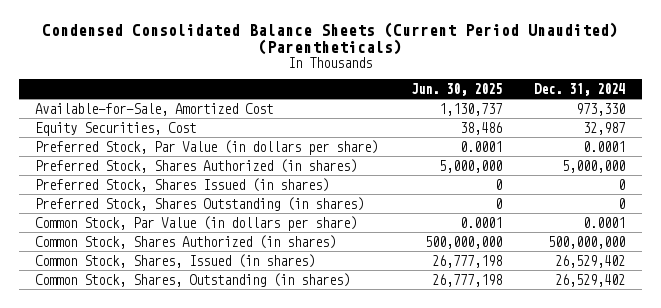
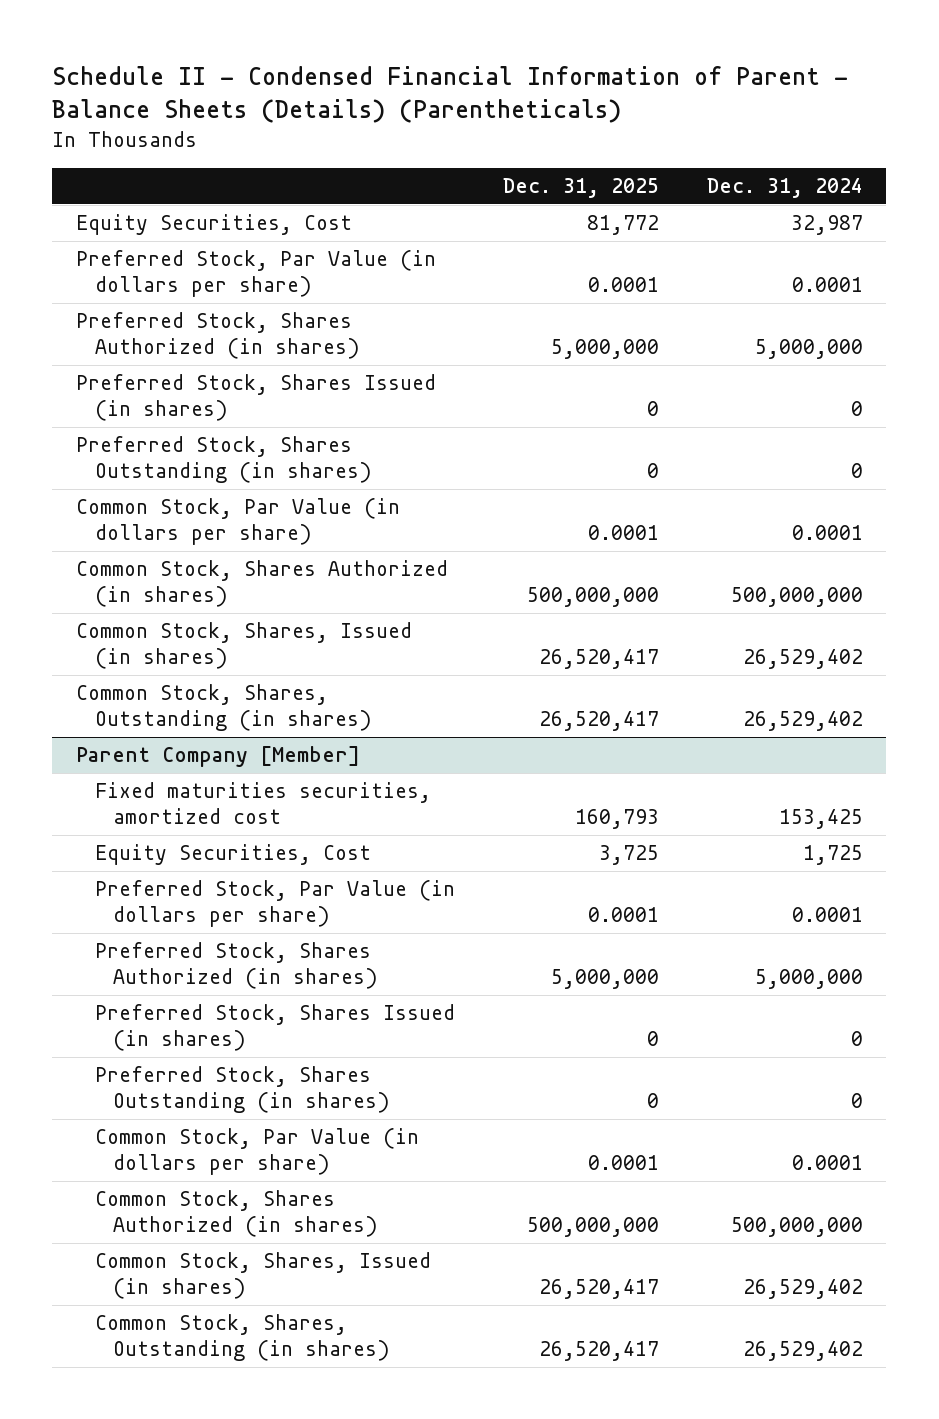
- Condensed Consolidated Balance Sheets (Current Period Unaudited) (Parentheticals)
+ Schedule II - Condensed Financial Information of Parent - Balance Sheets (Details) (Parentheticals)
- | Jun. 30, 2025 | Dec. 31, 2024
+ | Dec. 31, 2025 | Dec. 31, 2024
- Available-for-Sale, Amortized Cost | 1,130,737 | 973,330
+ Parent Company [Member]
+ Fixed maturities securities, amortized cost | 160,793 | 153,425
+ Equity Securities, Cost | 3,725 | 1,725
+ Preferred Stock, Par Value (in dollars per share) | 0.0001 | 0.0001
+ Preferred Stock, Shares Authorized (in shares) | 5,000,000 | 5,000,000
+ Preferred Stock, Shares Issued (in shares) | 0 | 0
+ Preferred Stock, Shares Outstanding (in shares) | 0 | 0
+ Common Stock, Par Value (in dollars per share) | 0.0001 | 0.0001
+ Common Stock, Shares Authorized (in shares) | 500,000,000 | 500,000,000
+ Common Stock, Shares, Issued (in shares) | 26,520,417 | 26,529,402
+ Common Stock, Shares, Outstanding (in shares) | 26,520,417 | 26,529,402

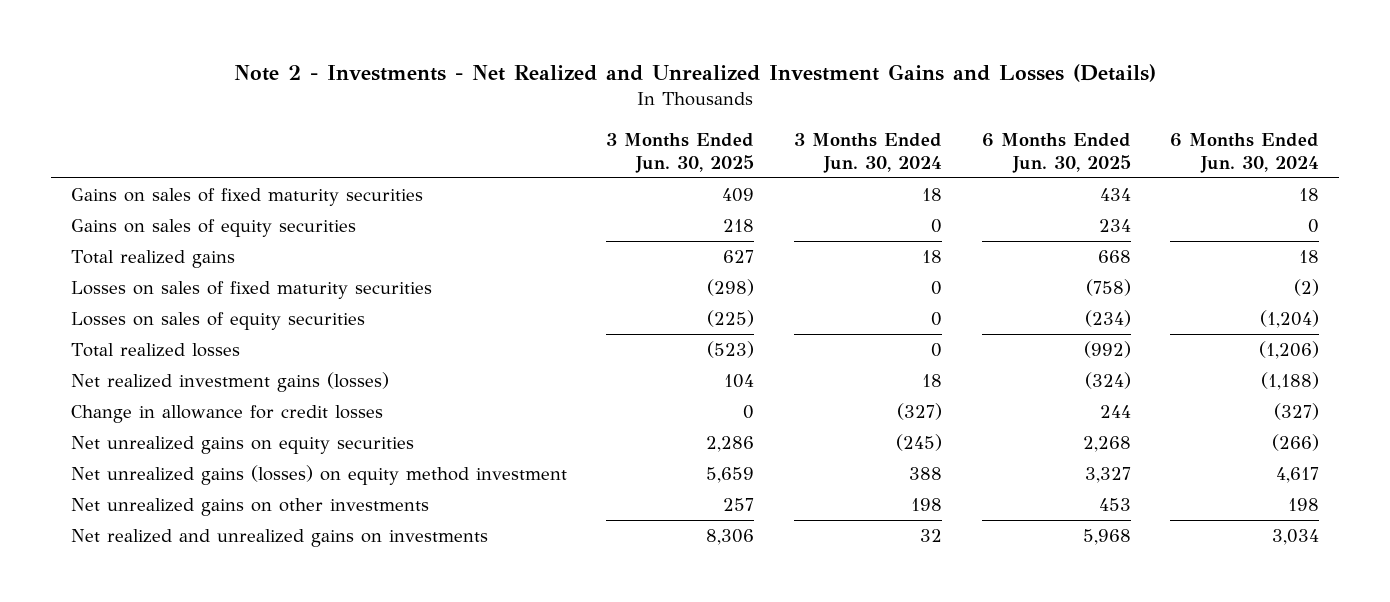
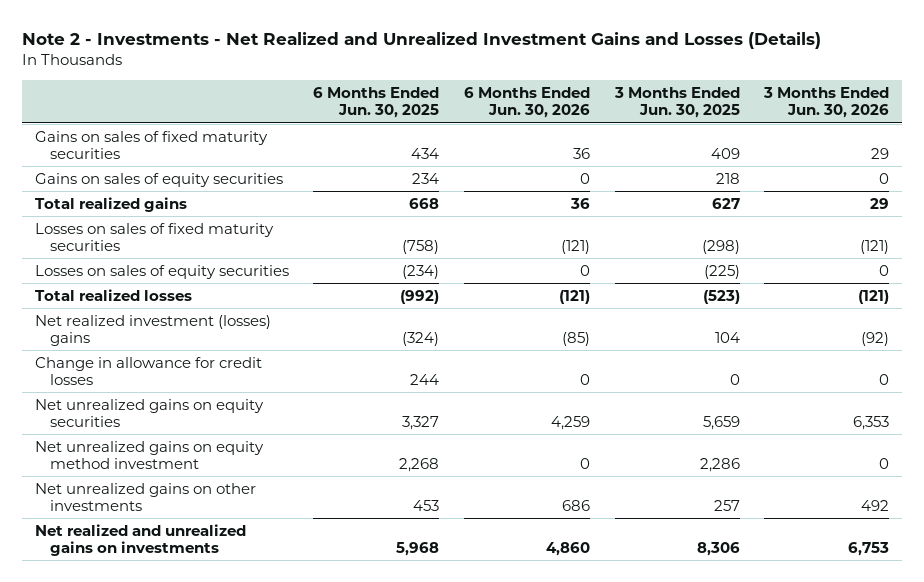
- | 3 Months Ended Jun. 30, 2025 | 3 Months Ended Jun. 30, 2024 | 6 Months Ended Jun. 30, 2025 | 6 Months Ended Jun. 30, 2024
+ | 6 Months Ended Jun. 30, 2025 | 6 Months Ended Jun. 30, 2026 | 3 Months Ended Jun. 30, 2025 | 3 Months Ended Jun. 30, 2026
- Net realized investment gains (losses) | 104 | 18 | (324) | (1,188)
+ Net realized investment (losses) gains | (324) | (85) | 104 | (92)
- Net unrealized gains on equity securities | 2,286 | (245) | 2,268 | (266)
- Net unrealized gains (losses) on equity method investment | 5,659 | 388 | 3,327 | 4,617
+ Net unrealized gains on equity securities | 3,327 | 4,259 | 5,659 | 6,353
+ Net unrealized gains on equity method investment | 2,268 | 0 | 2,286 | 0

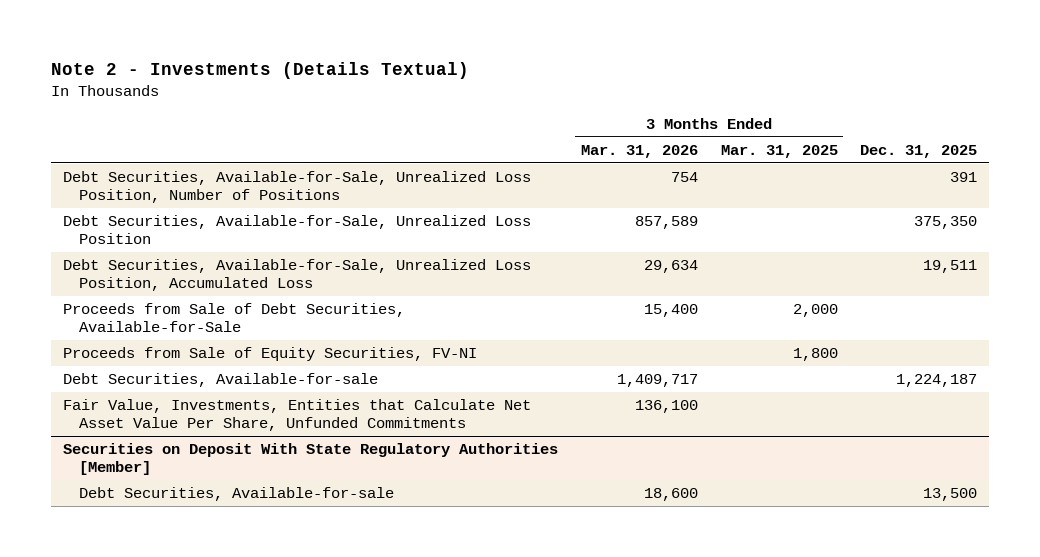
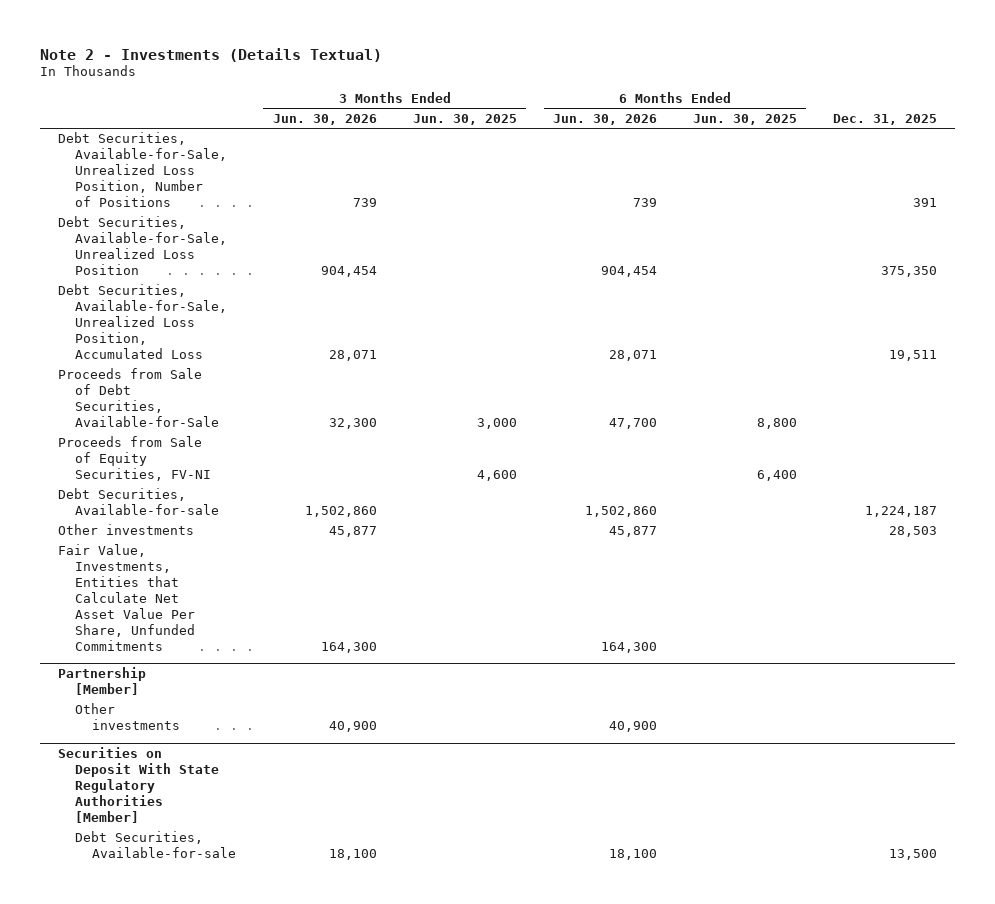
- | 3 Months Ended Mar. 31, 2026 | 3 Months Ended Mar. 31, 2025 | Dec. 31, 2025
+ | 3 Months Ended Jun. 30, 2026 | 3 Months Ended Jun. 30, 2025 | 6 Months Ended Jun. 30, 2026 | 6 Months Ended Jun. 30, 2025 | Dec. 31, 2025
+ Other investments | 45,877 | | 45,877 | | 28,503
+ Partnership [Member]
+ Other investments | 40,900 | | 40,900 | |

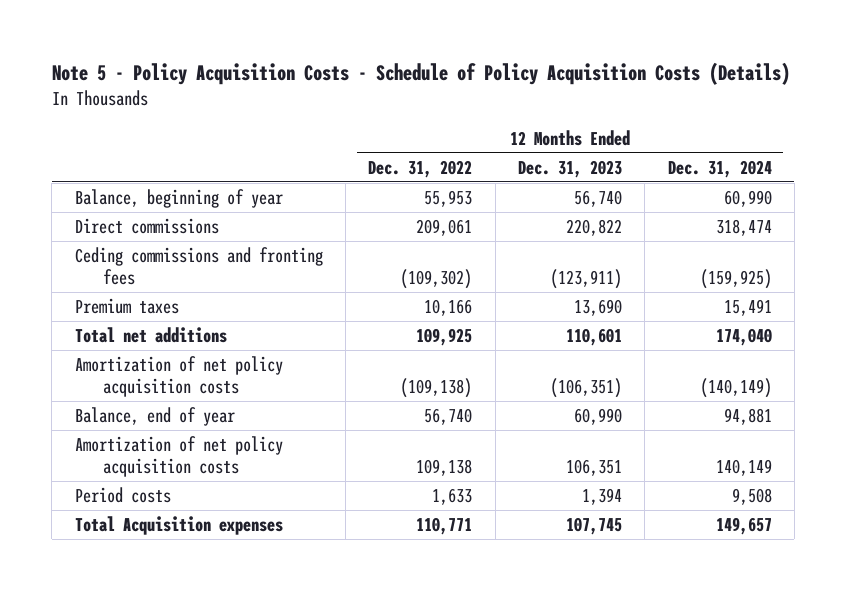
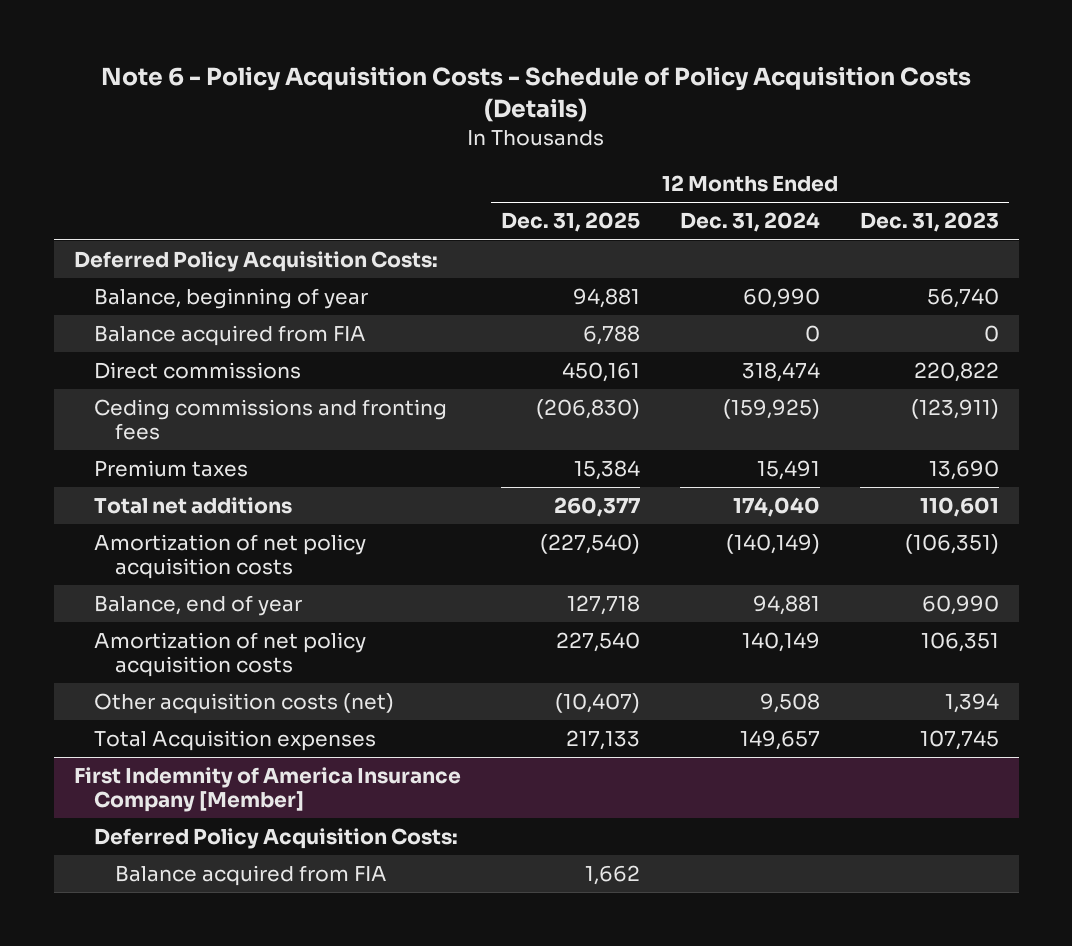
- Note 5 - Policy Acquisition Costs - Schedule of Policy Acquisition Costs (Details)
+ Note 6 - Policy Acquisition Costs - Schedule of Policy Acquisition Costs (Details)
- | 12 Months Ended Dec. 31, 2022 | 12 Months Ended Dec. 31, 2023 | 12 Months Ended Dec. 31, 2024
+ | 12 Months Ended Dec. 31, 2025 | 12 Months Ended Dec. 31, 2024 | 12 Months Ended Dec. 31, 2023
+ Deferred Policy Acquisition Costs:
+ Balance acquired from FIA | 6,788 | 0 | 0
- Period costs | 1,633 | 1,394 | 9,508
+ Other acquisition costs (net) | (10,407) | 9,508 | 1,394
+ First Indemnity of America Insurance Company [Member]
+ Deferred Policy Acquisition Costs:
+ Balance acquired from FIA | 1,662 | |

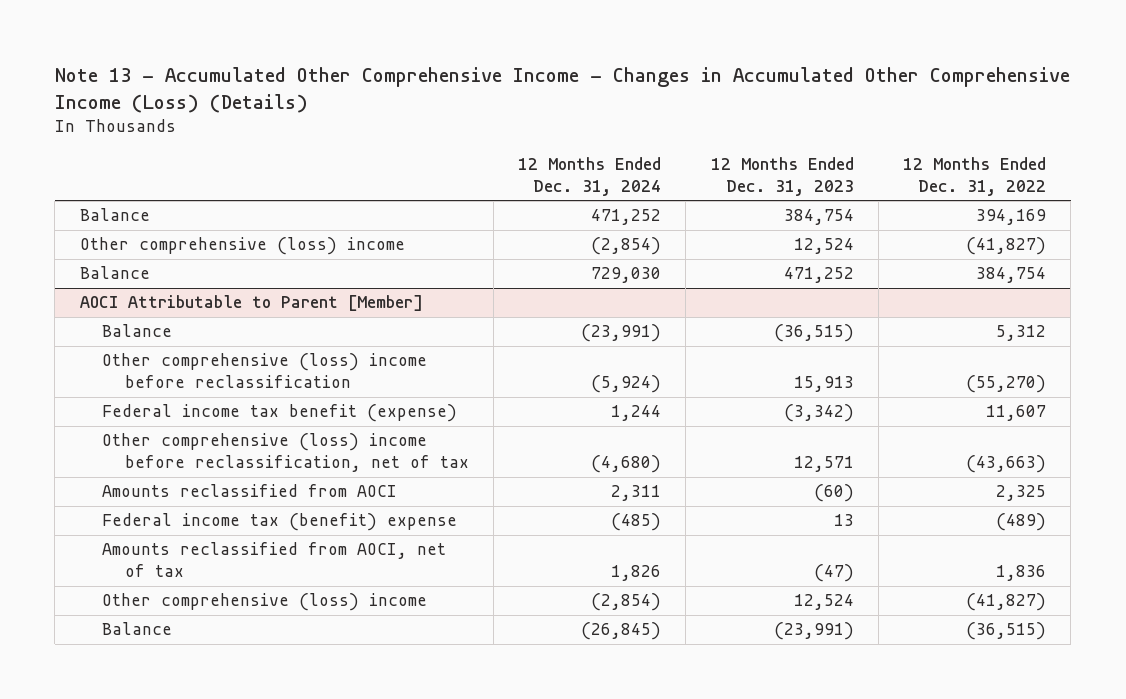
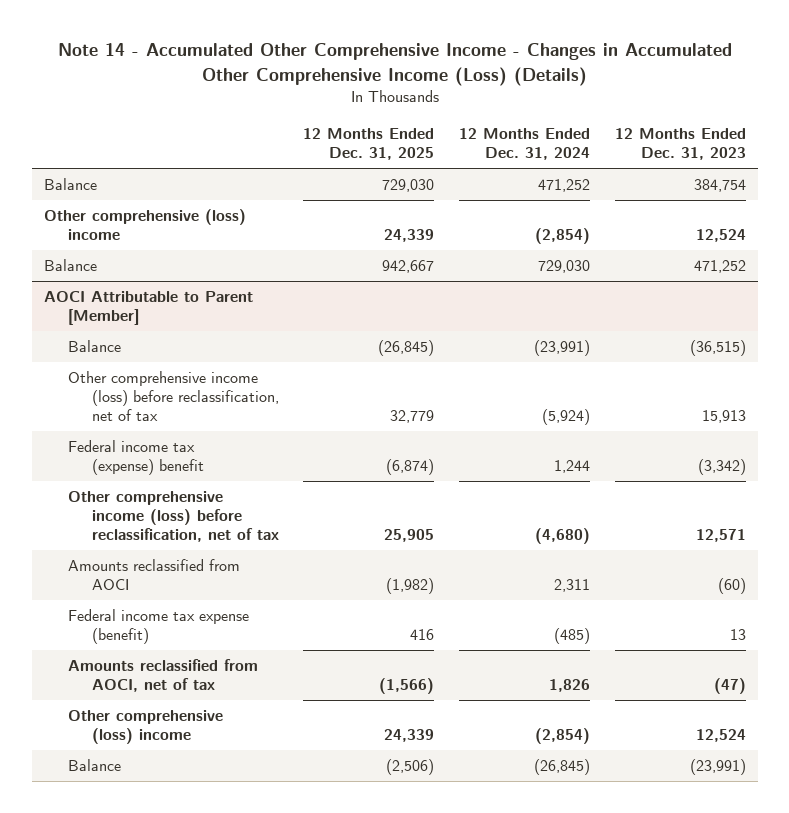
- Note 13 - Accumulated Other Comprehensive Income - Changes in Accumulated Other Comprehensive Income (Loss) (Details)
+ Note 14 - Accumulated Other Comprehensive Income - Changes in Accumulated Other Comprehensive Income (Loss) (Details)
- | 12 Months Ended Dec. 31, 2024 | 12 Months Ended Dec. 31, 2023 | 12 Months Ended Dec. 31, 2022
+ | 12 Months Ended Dec. 31, 2025 | 12 Months Ended Dec. 31, 2024 | 12 Months Ended Dec. 31, 2023
@ AOCI Attributable to Parent [Member]
- Other comprehensive (loss) income before reclassification | (5,924) | 15,913 | (55,270)
- Federal income tax benefit (expense) | 1,244 | (3,342) | 11,607
- Other comprehensive (loss) income before reclassification, net of tax | (4,680) | 12,571 | (43,663)
+ Other comprehensive income (loss) before reclassification, net of tax | 32,779 | (5,924) | 15,913
+ Federal income tax (expense) benefit | (6,874) | 1,244 | (3,342)
+ Other comprehensive income (loss) before reclassification, net of tax | 25,905 | (4,680) | 12,571
- Federal income tax (benefit) expense | (485) | 13 | (489)
+ Federal income tax expense (benefit) | 416 | (485) | 13

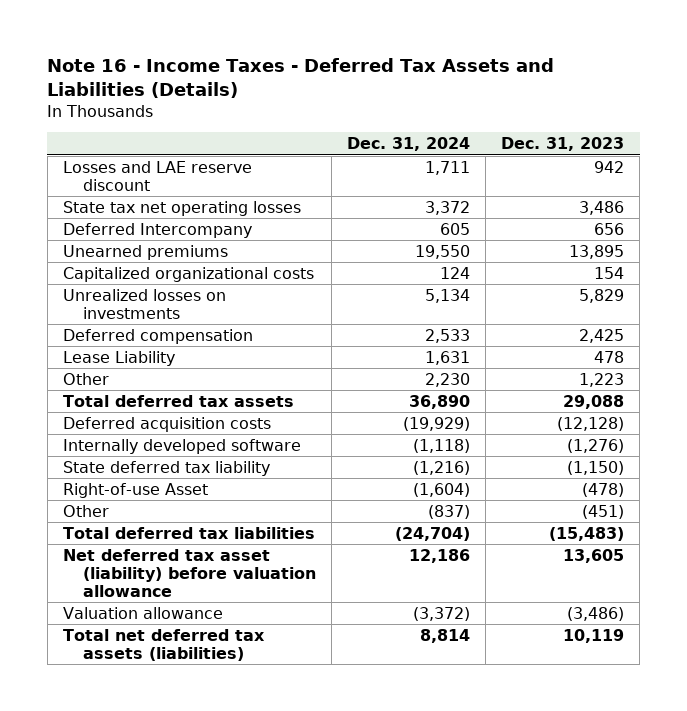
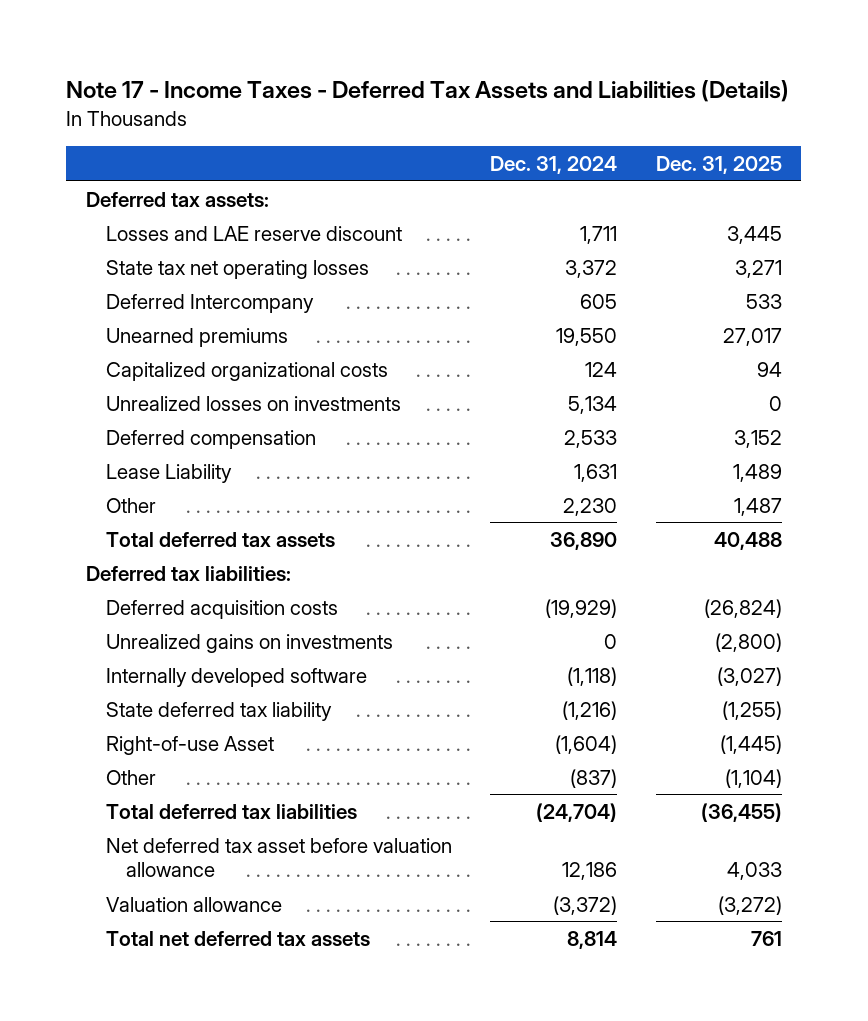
- Note 16 - Income Taxes - Deferred Tax Assets and Liabilities (Details)
+ Note 17 - Income Taxes - Deferred Tax Assets and Liabilities (Details)
- | Dec. 31, 2024 | Dec. 31, 2023
+ | Dec. 31, 2024 | Dec. 31, 2025
+ Deferred tax assets:
+ Deferred tax liabilities:
+ Unrealized gains on investments | 0 | (2,800)
- Net deferred tax asset (liability) before valuation allowance | 12,186 | 13,605
+ Net deferred tax asset before valuation allowance | 12,186 | 4,033
- Total net deferred tax assets (liabilities) | 8,814 | 10,119
+ Total net deferred tax assets | 8,814 | 761

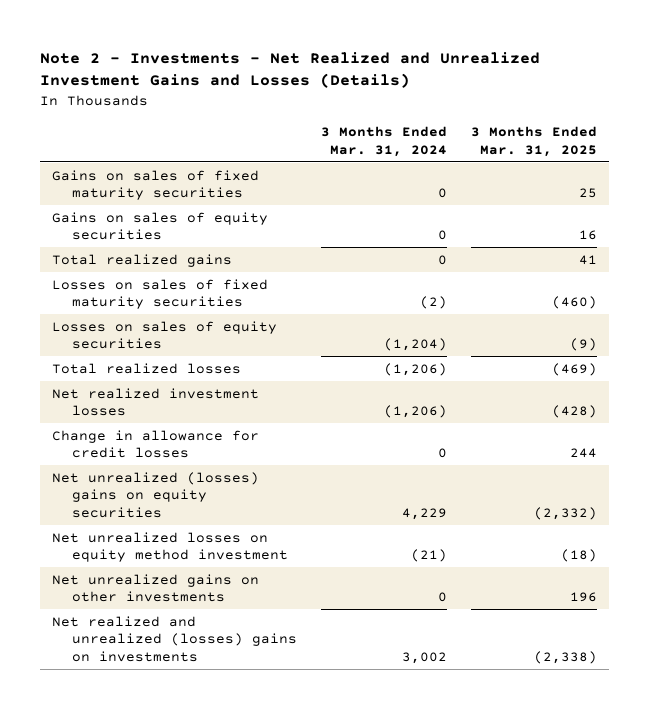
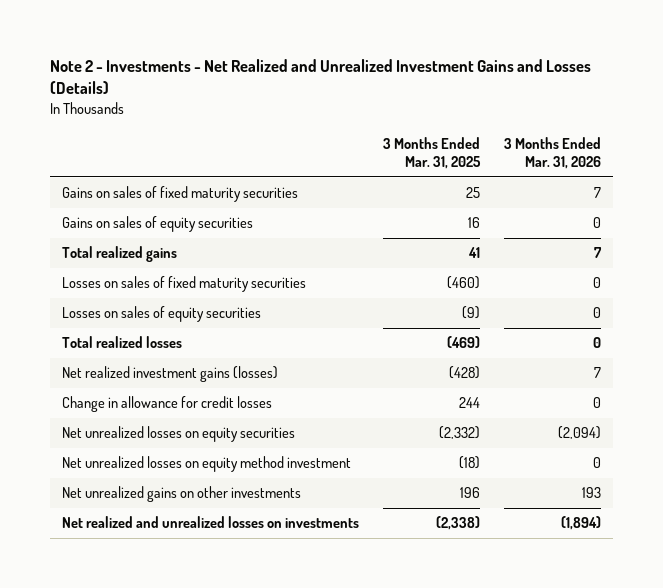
- | 3 Months Ended Mar. 31, 2024 | 3 Months Ended Mar. 31, 2025
+ | 3 Months Ended Mar. 31, 2025 | 3 Months Ended Mar. 31, 2026
- Net realized investment losses | (1,206) | (428)
+ Net realized investment gains (losses) | (428) | 7
- Net unrealized (losses) gains on equity securities | 4,229 | (2,332)
+ Net unrealized losses on equity securities | (2,332) | (2,094)
- Net realized and unrealized (losses) gains on investments | 3,002 | (2,338)
+ Net realized and unrealized losses on investments | (2,338) | (1,894)

